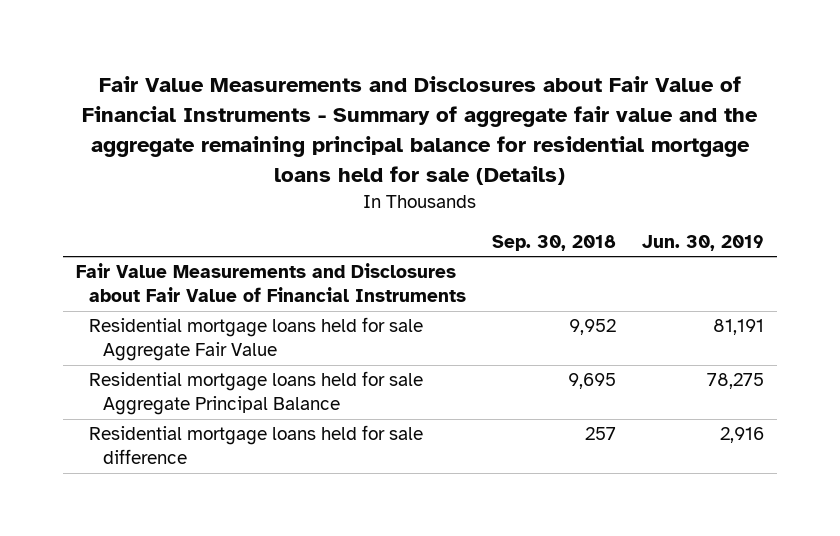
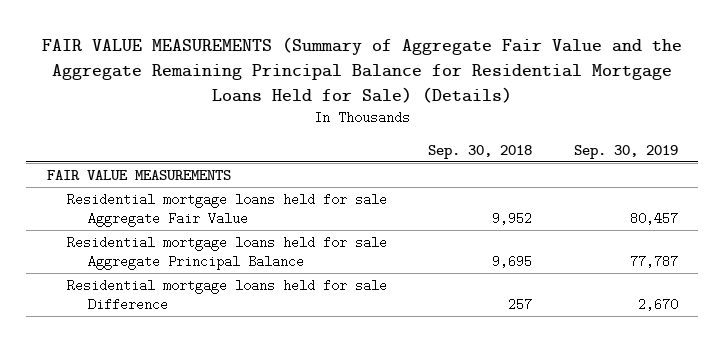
- Fair Value Measurements and Disclosures about Fair Value of Financial Instruments - Summary of aggregate fair value and the aggregate remaining principal balance for residential mortgage loans held for sale (Details)
+ FAIR VALUE MEASUREMENTS (Summary of Aggregate Fair Value and the Aggregate Remaining Principal Balance for Residential Mortgage Loans Held for Sale) (Details)
- | Sep. 30, 2018 | Jun. 30, 2019
+ | Sep. 30, 2018 | Sep. 30, 2019
- Fair Value Measurements and Disclosures about Fair Value of Financial Instruments
+ FAIR VALUE MEASUREMENTS
- Residential mortgage loans held for sale difference | 257 | 2,916
+ Residential mortgage loans held for sale Difference | 257 | 2,670

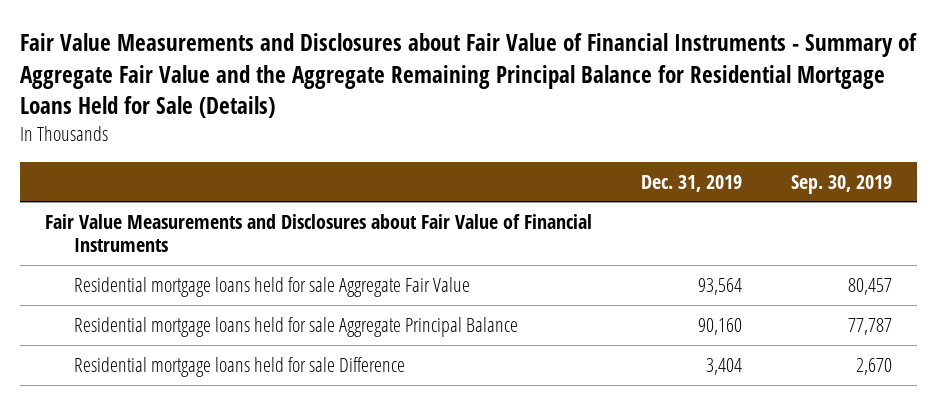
- FAIR VALUE MEASUREMENTS (Summary of Aggregate Fair Value and the Aggregate Remaining Principal Balance for Residential Mortgage Loans Held for Sale) (Details)
+ Fair Value Measurements and Disclosures about Fair Value of Financial Instruments - Summary of Aggregate Fair Value and the Aggregate Remaining Principal Balance for Residential Mortgage Loans Held for Sale (Details)
- | Sep. 30, 2018 | Sep. 30, 2019
+ | Dec. 31, 2019 | Sep. 30, 2019
- FAIR VALUE MEASUREMENTS
+ Fair Value Measurements and Disclosures about Fair Value of Financial Instruments

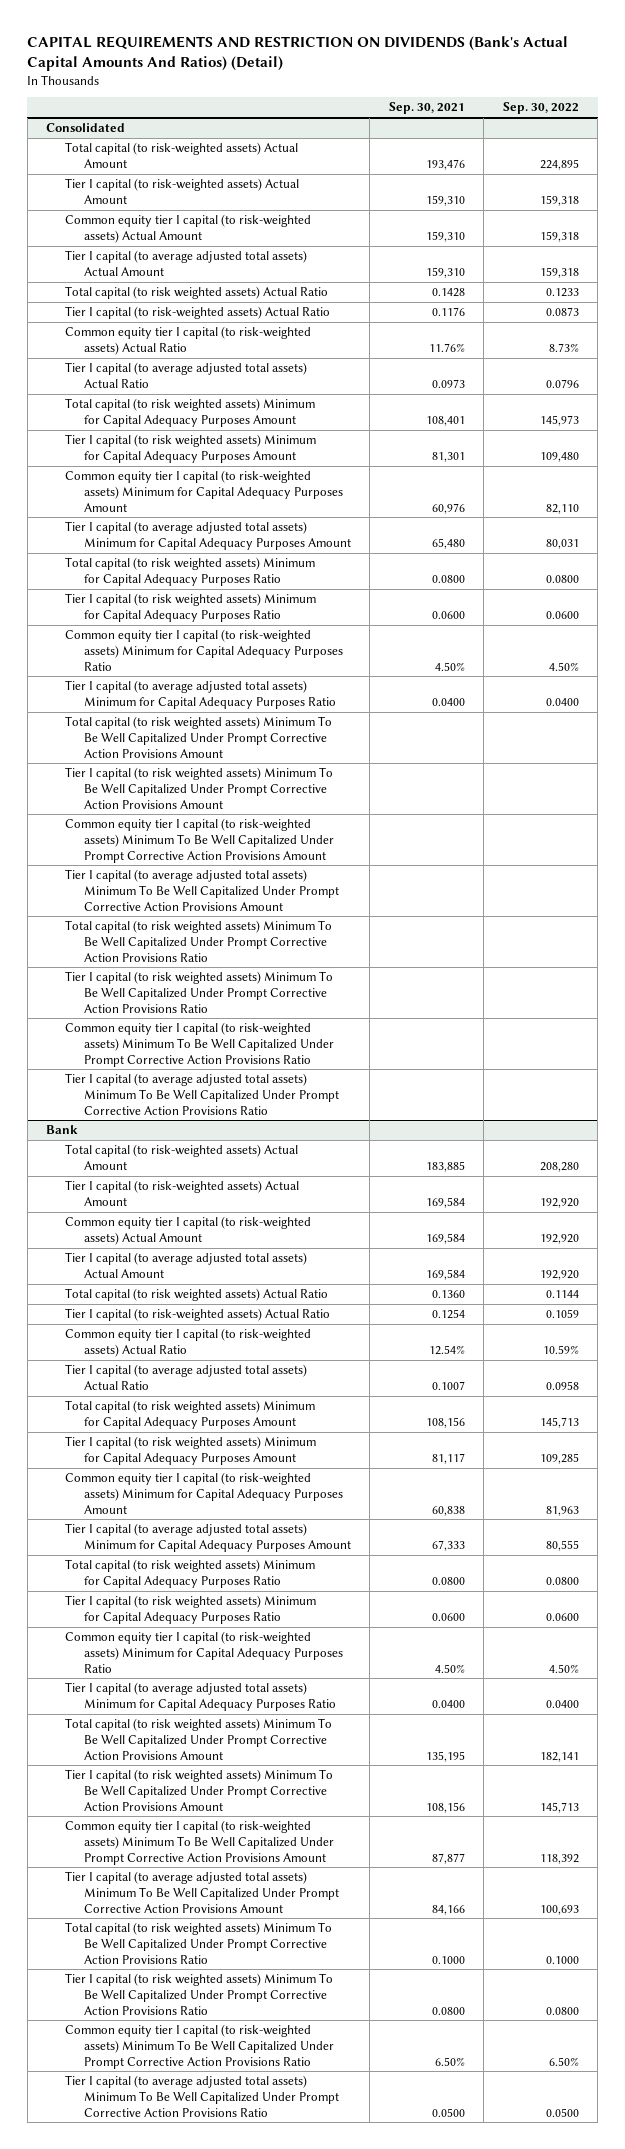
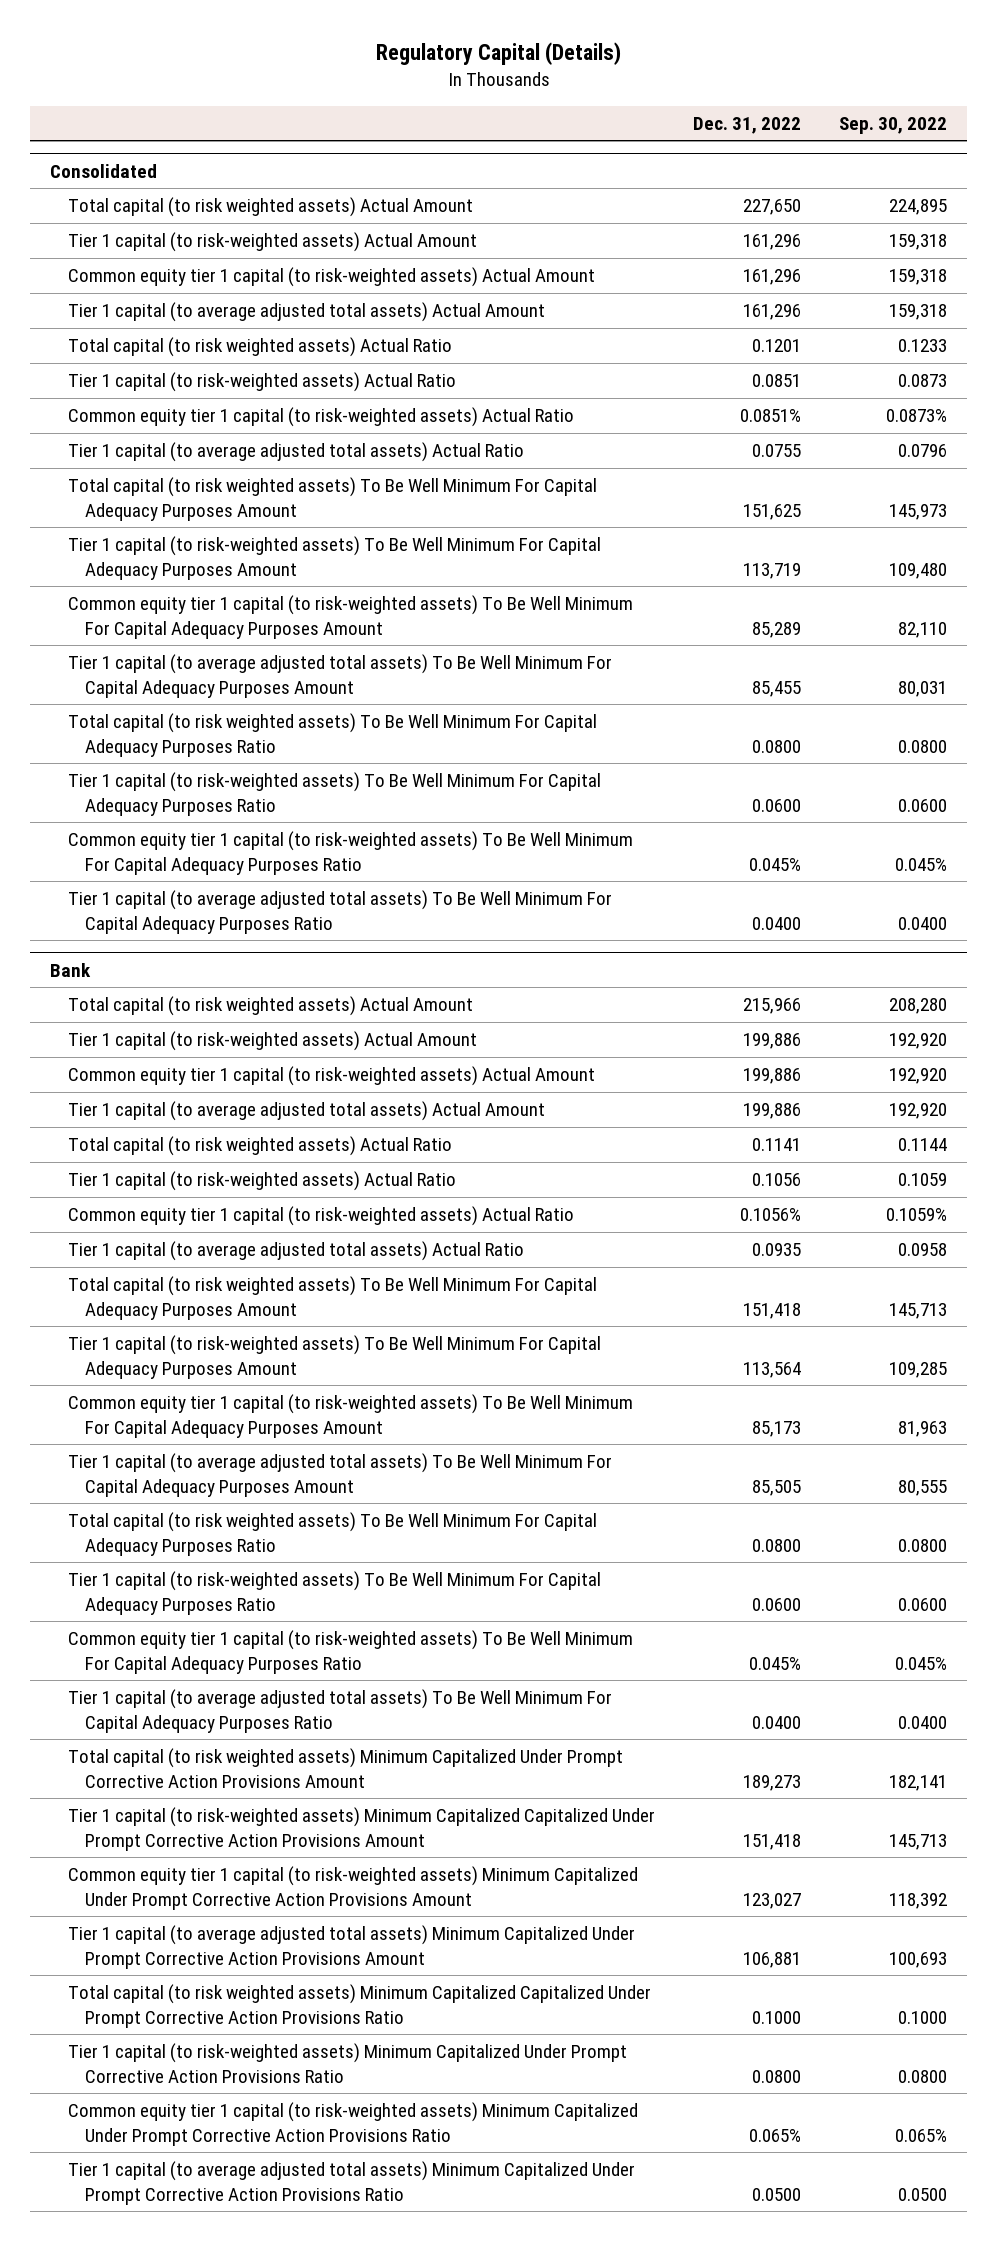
- CAPITAL REQUIREMENTS AND RESTRICTION ON DIVIDENDS (Bank's Actual Capital Amounts And Ratios) (Detail)
+ Regulatory Capital (Details)
- | Sep. 30, 2021 | Sep. 30, 2022
+ | Dec. 31, 2022 | Sep. 30, 2022
@ Consolidated
- Total capital (to risk-weighted assets) Actual Amount | 193,476 | 224,895
- Tier I capital (to risk-weighted assets) Actual Amount | 159,310 | 159,318
- Common equity tier I capital (to risk-weighted assets) Actual Amount | 159,310 | 159,318
- Tier I capital (to average adjusted total assets) Actual Amount | 159,310 | 159,318
+ Total capital (to risk weighted assets) Actual Amount | 227,650 | 224,895
+ Tier 1 capital (to risk-weighted assets) Actual Amount | 161,296 | 159,318
+ Common equity tier 1 capital (to risk-weighted assets) Actual Amount | 161,296 | 159,318
+ Tier 1 capital (to average adjusted total assets) Actual Amount | 161,296 | 159,318
- Tier I capital (to risk-weighted assets) Actual Ratio | 0.1176 | 0.0873
- Common equity tier I capital (to risk-weighted assets) Actual Ratio | 11.76% | 8.73%
- Tier I capital (to average adjusted total assets) Actual Ratio | 0.0973 | 0.0796
- Total capital (to risk weighted assets) Minimum for Capital Adequacy Purposes Amount | 108,401 | 145,973
- Tier I capital (to risk weighted assets) Minimum for Capital Adequacy Purposes Amount | 81,301 | 109,480
- Common equity tier I capital (to risk-weighted assets) Minimum for Capital Adequacy Purposes Amount | 60,976 | 82,110
- Tier I capital (to average adjusted total assets) Minimum for Capital Adequacy Purposes Amount | 65,480 | 80,031
- Total capital (to risk weighted assets) Minimum for Capital Adequacy Purposes Ratio | 0.0800 | 0.0800
- Tier I capital (to risk weighted assets) Minimum for Capital Adequacy Purposes Ratio | 0.0600 | 0.0600
- Common equity tier I capital (to risk-weighted assets) Minimum for Capital Adequacy Purposes Ratio | 4.50% | 4.50%
- Tier I capital (to average adjusted total assets) Minimum for Capital Adequacy Purposes Ratio | 0.0400 | 0.0400
- Total capital (to risk weighted assets) Minimum To Be Well Capitalized Under Prompt Corrective Action Provisions Amount
- Tier I capital (to risk weighted assets) Minimum To Be Well Capitalized Under Prompt Corrective Action Provisions Amount
- Common equity tier I capital (to risk-weighted assets) Minimum To Be Well Capitalized Under Prompt Corrective Action Provisions Amount
- Tier I capital (to average adjusted total assets) Minimum To Be Well Capitalized Under Prompt Corrective Action Provisions Amount
- Total capital (to risk weighted assets) Minimum To Be Well Capitalized Under Prompt Corrective Action Provisions Ratio
- Tier I capital (to risk weighted assets) Minimum To Be Well Capitalized Under Prompt Corrective Action Provisions Ratio
- Common equity tier I capital (to risk-weighted assets) Minimum To Be Well Capitalized Under Prompt Corrective Action Provisions Ratio
- Tier I capital (to average adjusted total assets) Minimum To Be Well Capitalized Under Prompt Corrective Action Provisions Ratio
+ Tier 1 capital (to risk-weighted assets) Actual Ratio | 0.0851 | 0.0873
+ Common equity tier 1 capital (to risk-weighted assets) Actual Ratio | 0.0851% | 0.0873%
+ Tier 1 capital (to average adjusted total assets) Actual Ratio | 0.0755 | 0.0796
+ Total capital (to risk weighted assets) To Be Well Minimum For Capital Adequacy Purposes Amount | 151,625 | 145,973
+ Tier 1 capital (to risk-weighted assets) To Be Well Minimum For Capital Adequacy Purposes Amount | 113,719 | 109,480
+ Common equity tier 1 capital (to risk-weighted assets) To Be Well Minimum For Capital Adequacy Purposes Amount | 85,289 | 82,110
+ Tier 1 capital (to average adjusted total assets) To Be Well Minimum For Capital Adequacy Purposes Amount | 85,455 | 80,031
+ Total capital (to risk weighted assets) To Be Well Minimum For Capital Adequacy Purposes Ratio | 0.0800 | 0.0800
+ Tier 1 capital (to risk-weighted assets) To Be Well Minimum For Capital Adequacy Purposes Ratio | 0.0600 | 0.0600
+ Common equity tier 1 capital (to risk-weighted assets) To Be Well Minimum For Capital Adequacy Purposes Ratio | 0.045% | 0.045%
+ Tier 1 capital (to average adjusted total assets) To Be Well Minimum For Capital Adequacy Purposes Ratio | 0.0400 | 0.0400
@ Bank
- Total capital (to risk-weighted assets) Actual Amount | 183,885 | 208,280
- Tier I capital (to risk-weighted assets) Actual Amount | 169,584 | 192,920
- Common equity tier I capital (to risk-weighted assets) Actual Amount | 169,584 | 192,920
- Tier I capital (to average adjusted total assets) Actual Amount | 169,584 | 192,920
+ Total capital (to risk weighted assets) Actual Amount | 215,966 | 208,280
+ Tier 1 capital (to risk-weighted assets) Actual Amount | 199,886 | 192,920
+ Common equity tier 1 capital (to risk-weighted assets) Actual Amount | 199,886 | 192,920
+ Tier 1 capital (to average adjusted total assets) Actual Amount | 199,886 | 192,920
- Tier I capital (to risk-weighted assets) Actual Ratio | 0.1254 | 0.1059
- Common equity tier I capital (to risk-weighted assets) Actual Ratio | 12.54% | 10.59%
- Tier I capital (to average adjusted total assets) Actual Ratio | 0.1007 | 0.0958
- Total capital (to risk weighted assets) Minimum for Capital Adequacy Purposes Amount | 108,156 | 145,713
- Tier I capital (to risk weighted assets) Minimum for Capital Adequacy Purposes Amount | 81,117 | 109,285
- Common equity tier I capital (to risk-weighted assets) Minimum for Capital Adequacy Purposes Amount | 60,838 | 81,963
- Tier I capital (to average adjusted total assets) Minimum for Capital Adequacy Purposes Amount | 67,333 | 80,555
- Total capital (to risk weighted assets) Minimum for Capital Adequacy Purposes Ratio | 0.0800 | 0.0800
- Tier I capital (to risk weighted assets) Minimum for Capital Adequacy Purposes Ratio | 0.0600 | 0.0600
- Common equity tier I capital (to risk-weighted assets) Minimum for Capital Adequacy Purposes Ratio | 4.50% | 4.50%
- Tier I capital (to average adjusted total assets) Minimum for Capital Adequacy Purposes Ratio | 0.0400 | 0.0400
- Total capital (to risk weighted assets) Minimum To Be Well Capitalized Under Prompt Corrective Action Provisions Amount | 135,195 | 182,141
- Tier I capital (to risk weighted assets) Minimum To Be Well Capitalized Under Prompt Corrective Action Provisions Amount | 108,156 | 145,713
- Common equity tier I capital (to risk-weighted assets) Minimum To Be Well Capitalized Under Prompt Corrective Action Provisions Amount | 87,877 | 118,392
- Tier I capital (to average adjusted total assets) Minimum To Be Well Capitalized Under Prompt Corrective Action Provisions Amount | 84,166 | 100,693
- Total capital (to risk weighted assets) Minimum To Be Well Capitalized Under Prompt Corrective Action Provisions Ratio | 0.1000 | 0.1000
- Tier I capital (to risk weighted assets) Minimum To Be Well Capitalized Under Prompt Corrective Action Provisions Ratio | 0.0800 | 0.0800
- Common equity tier I capital (to risk-weighted assets) Minimum To Be Well Capitalized Under Prompt Corrective Action Provisions Ratio | 6.50% | 6.50%
- Tier I capital (to average adjusted total assets) Minimum To Be Well Capitalized Under Prompt Corrective Action Provisions Ratio | 0.0500 | 0.0500
+ Tier 1 capital (to risk-weighted assets) Actual Ratio | 0.1056 | 0.1059
+ Common equity tier 1 capital (to risk-weighted assets) Actual Ratio | 0.1056% | 0.1059%
+ Tier 1 capital (to average adjusted total assets) Actual Ratio | 0.0935 | 0.0958
+ Total capital (to risk weighted assets) To Be Well Minimum For Capital Adequacy Purposes Amount | 151,418 | 145,713
+ Tier 1 capital (to risk-weighted assets) To Be Well Minimum For Capital Adequacy Purposes Amount | 113,564 | 109,285
+ Common equity tier 1 capital (to risk-weighted assets) To Be Well Minimum For Capital Adequacy Purposes Amount | 85,173 | 81,963
+ Tier 1 capital (to average adjusted total assets) To Be Well Minimum For Capital Adequacy Purposes Amount | 85,505 | 80,555
+ Total capital (to risk weighted assets) To Be Well Minimum For Capital Adequacy Purposes Ratio | 0.0800 | 0.0800
+ Tier 1 capital (to risk-weighted assets) To Be Well Minimum For Capital Adequacy Purposes Ratio | 0.0600 | 0.0600
+ Common equity tier 1 capital (to risk-weighted assets) To Be Well Minimum For Capital Adequacy Purposes Ratio | 0.045% | 0.045%
+ Tier 1 capital (to average adjusted total assets) To Be Well Minimum For Capital Adequacy Purposes Ratio | 0.0400 | 0.0400
+ Total capital (to risk weighted assets) Minimum Capitalized Under Prompt Corrective Action Provisions Amount | 189,273 | 182,141
+ Tier 1 capital (to risk-weighted assets) Minimum Capitalized Capitalized Under Prompt Corrective Action Provisions Amount | 151,418 | 145,713
+ Common equity tier 1 capital (to risk-weighted assets) Minimum Capitalized Under Prompt Corrective Action Provisions Amount | 123,027 | 118,392
+ Tier 1 capital (to average adjusted total assets) Minimum Capitalized Under Prompt Corrective Action Provisions Amount | 106,881 | 100,693
+ Total capital (to risk weighted assets) Minimum Capitalized Capitalized Under Prompt Corrective Action Provisions Ratio | 0.1000 | 0.1000
+ Tier 1 capital (to risk-weighted assets) Minimum Capitalized Under Prompt Corrective Action Provisions Ratio | 0.0800 | 0.0800
+ Common equity tier 1 capital (to risk-weighted assets) Minimum Capitalized Under Prompt Corrective Action Provisions Ratio | 0.065% | 0.065%
+ Tier 1 capital (to average adjusted total assets) Minimum Capitalized Under Prompt Corrective Action Provisions Ratio | 0.0500 | 0.0500

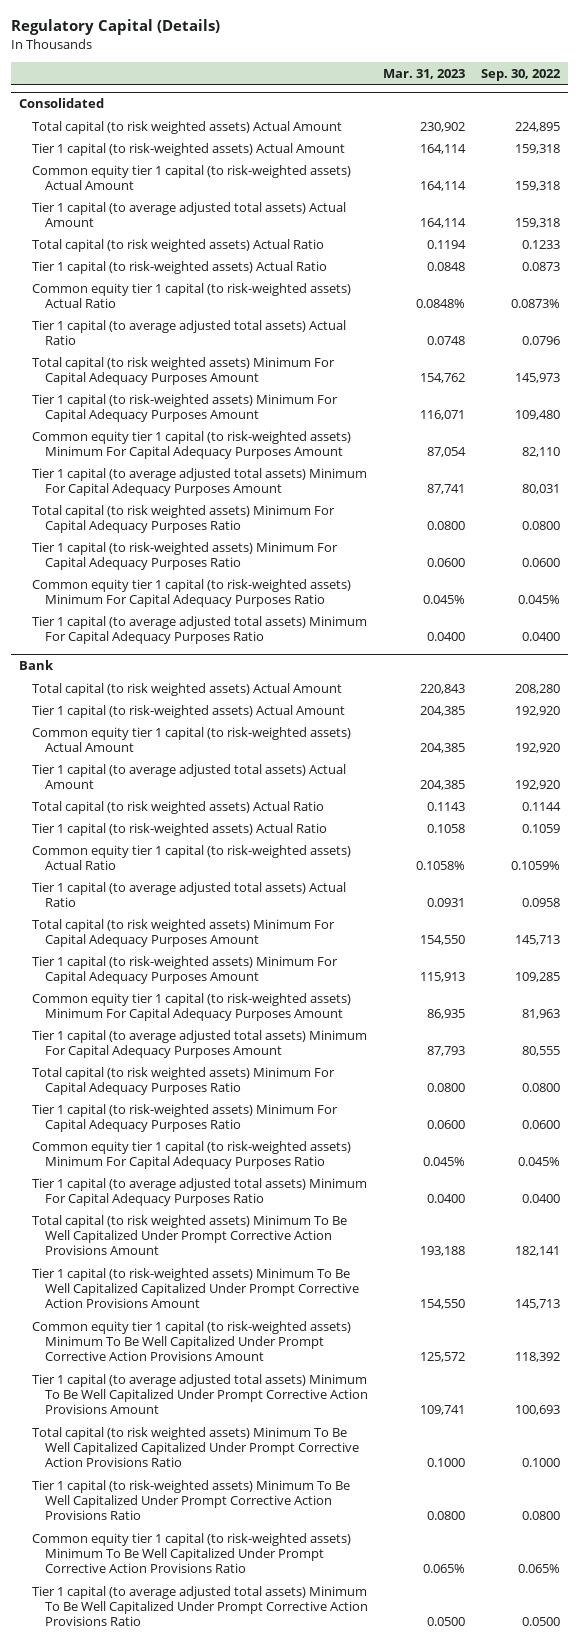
- | Dec. 31, 2022 | Sep. 30, 2022
+ | Mar. 31, 2023 | Sep. 30, 2022
@ Consolidated
- Total capital (to risk weighted assets) To Be Well Minimum For Capital Adequacy Purposes Amount | 151,625 | 145,973
- Tier 1 capital (to risk-weighted assets) To Be Well Minimum For Capital Adequacy Purposes Amount | 113,719 | 109,480
- Common equity tier 1 capital (to risk-weighted assets) To Be Well Minimum For Capital Adequacy Purposes Amount | 85,289 | 82,110
- Tier 1 capital (to average adjusted total assets) To Be Well Minimum For Capital Adequacy Purposes Amount | 85,455 | 80,031
- Total capital (to risk weighted assets) To Be Well Minimum For Capital Adequacy Purposes Ratio | 0.0800 | 0.0800
- Tier 1 capital (to risk-weighted assets) To Be Well Minimum For Capital Adequacy Purposes Ratio | 0.0600 | 0.0600
- Common equity tier 1 capital (to risk-weighted assets) To Be Well Minimum For Capital Adequacy Purposes Ratio | 0.045% | 0.045%
- Tier 1 capital (to average adjusted total assets) To Be Well Minimum For Capital Adequacy Purposes Ratio | 0.0400 | 0.0400
+ Total capital (to risk weighted assets) Minimum For Capital Adequacy Purposes Amount | 154,762 | 145,973
+ Tier 1 capital (to risk-weighted assets) Minimum For Capital Adequacy Purposes Amount | 116,071 | 109,480
+ Common equity tier 1 capital (to risk-weighted assets) Minimum For Capital Adequacy Purposes Amount | 87,054 | 82,110
+ Tier 1 capital (to average adjusted total assets) Minimum For Capital Adequacy Purposes Amount | 87,741 | 80,031
+ Total capital (to risk weighted assets) Minimum For Capital Adequacy Purposes Ratio | 0.0800 | 0.0800
+ Tier 1 capital (to risk-weighted assets) Minimum For Capital Adequacy Purposes Ratio | 0.0600 | 0.0600
+ Common equity tier 1 capital (to risk-weighted assets) Minimum For Capital Adequacy Purposes Ratio | 0.045% | 0.045%
+ Tier 1 capital (to average adjusted total assets) Minimum For Capital Adequacy Purposes Ratio | 0.0400 | 0.0400
@ Bank
- Total capital (to risk weighted assets) To Be Well Minimum For Capital Adequacy Purposes Amount | 151,418 | 145,713
- Tier 1 capital (to risk-weighted assets) To Be Well Minimum For Capital Adequacy Purposes Amount | 113,564 | 109,285
- Common equity tier 1 capital (to risk-weighted assets) To Be Well Minimum For Capital Adequacy Purposes Amount | 85,173 | 81,963
- Tier 1 capital (to average adjusted total assets) To Be Well Minimum For Capital Adequacy Purposes Amount | 85,505 | 80,555
- Total capital (to risk weighted assets) To Be Well Minimum For Capital Adequacy Purposes Ratio | 0.0800 | 0.0800
- Tier 1 capital (to risk-weighted assets) To Be Well Minimum For Capital Adequacy Purposes Ratio | 0.0600 | 0.0600
- Common equity tier 1 capital (to risk-weighted assets) To Be Well Minimum For Capital Adequacy Purposes Ratio | 0.045% | 0.045%
- Tier 1 capital (to average adjusted total assets) To Be Well Minimum For Capital Adequacy Purposes Ratio | 0.0400 | 0.0400
- Total capital (to risk weighted assets) Minimum Capitalized Under Prompt Corrective Action Provisions Amount | 189,273 | 182,141
- Tier 1 capital (to risk-weighted assets) Minimum Capitalized Capitalized Under Prompt Corrective Action Provisions Amount | 151,418 | 145,713
- Common equity tier 1 capital (to risk-weighted assets) Minimum Capitalized Under Prompt Corrective Action Provisions Amount | 123,027 | 118,392
- Tier 1 capital (to average adjusted total assets) Minimum Capitalized Under Prompt Corrective Action Provisions Amount | 106,881 | 100,693
- Total capital (to risk weighted assets) Minimum Capitalized Capitalized Under Prompt Corrective Action Provisions Ratio | 0.1000 | 0.1000
- Tier 1 capital (to risk-weighted assets) Minimum Capitalized Under Prompt Corrective Action Provisions Ratio | 0.0800 | 0.0800
- Common equity tier 1 capital (to risk-weighted assets) Minimum Capitalized Under Prompt Corrective Action Provisions Ratio | 0.065% | 0.065%
- Tier 1 capital (to average adjusted total assets) Minimum Capitalized Under Prompt Corrective Action Provisions Ratio | 0.0500 | 0.0500
+ Total capital (to risk weighted assets) Minimum For Capital Adequacy Purposes Amount | 154,550 | 145,713
+ Tier 1 capital (to risk-weighted assets) Minimum For Capital Adequacy Purposes Amount | 115,913 | 109,285
+ Common equity tier 1 capital (to risk-weighted assets) Minimum For Capital Adequacy Purposes Amount | 86,935 | 81,963
+ Tier 1 capital (to average adjusted total assets) Minimum For Capital Adequacy Purposes Amount | 87,793 | 80,555
+ Total capital (to risk weighted assets) Minimum For Capital Adequacy Purposes Ratio | 0.0800 | 0.0800
+ Tier 1 capital (to risk-weighted assets) Minimum For Capital Adequacy Purposes Ratio | 0.0600 | 0.0600
+ Common equity tier 1 capital (to risk-weighted assets) Minimum For Capital Adequacy Purposes Ratio | 0.045% | 0.045%
+ Tier 1 capital (to average adjusted total assets) Minimum For Capital Adequacy Purposes Ratio | 0.0400 | 0.0400
+ Total capital (to risk weighted assets) Minimum To Be Well Capitalized Under Prompt Corrective Action Provisions Amount | 193,188 | 182,141
+ Tier 1 capital (to risk-weighted assets) Minimum To Be Well Capitalized Capitalized Under Prompt Corrective Action Provisions Amount | 154,550 | 145,713
+ Common equity tier 1 capital (to risk-weighted assets) Minimum To Be Well Capitalized Under Prompt Corrective Action Provisions Amount | 125,572 | 118,392
+ Tier 1 capital (to average adjusted total assets) Minimum To Be Well Capitalized Under Prompt Corrective Action Provisions Amount | 109,741 | 100,693
+ Total capital (to risk weighted assets) Minimum To Be Well Capitalized Capitalized Under Prompt Corrective Action Provisions Ratio | 0.1000 | 0.1000
+ Tier 1 capital (to risk-weighted assets) Minimum To Be Well Capitalized Under Prompt Corrective Action Provisions Ratio | 0.0800 | 0.0800
+ Common equity tier 1 capital (to risk-weighted assets) Minimum To Be Well Capitalized Under Prompt Corrective Action Provisions Ratio | 0.065% | 0.065%
+ Tier 1 capital (to average adjusted total assets) Minimum To Be Well Capitalized Under Prompt Corrective Action Provisions Ratio | 0.0500 | 0.0500

